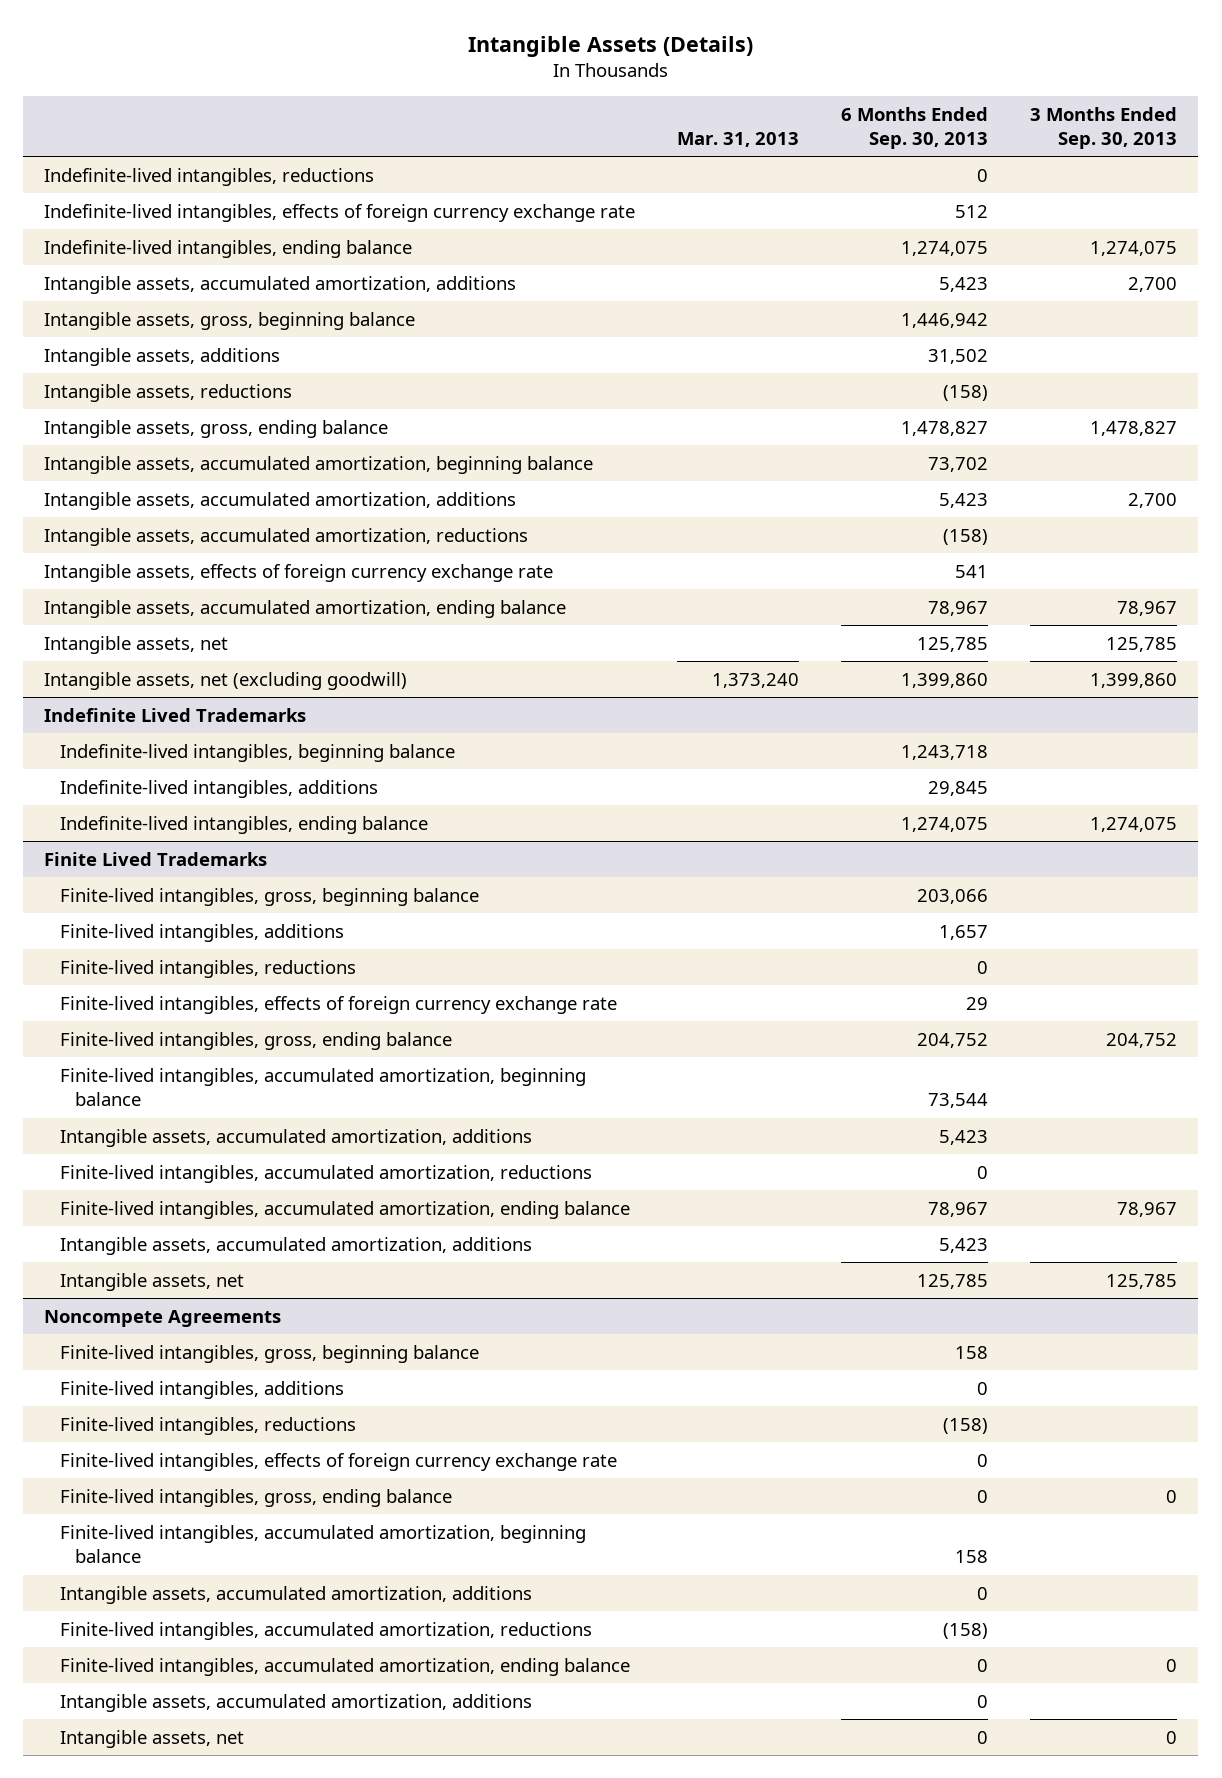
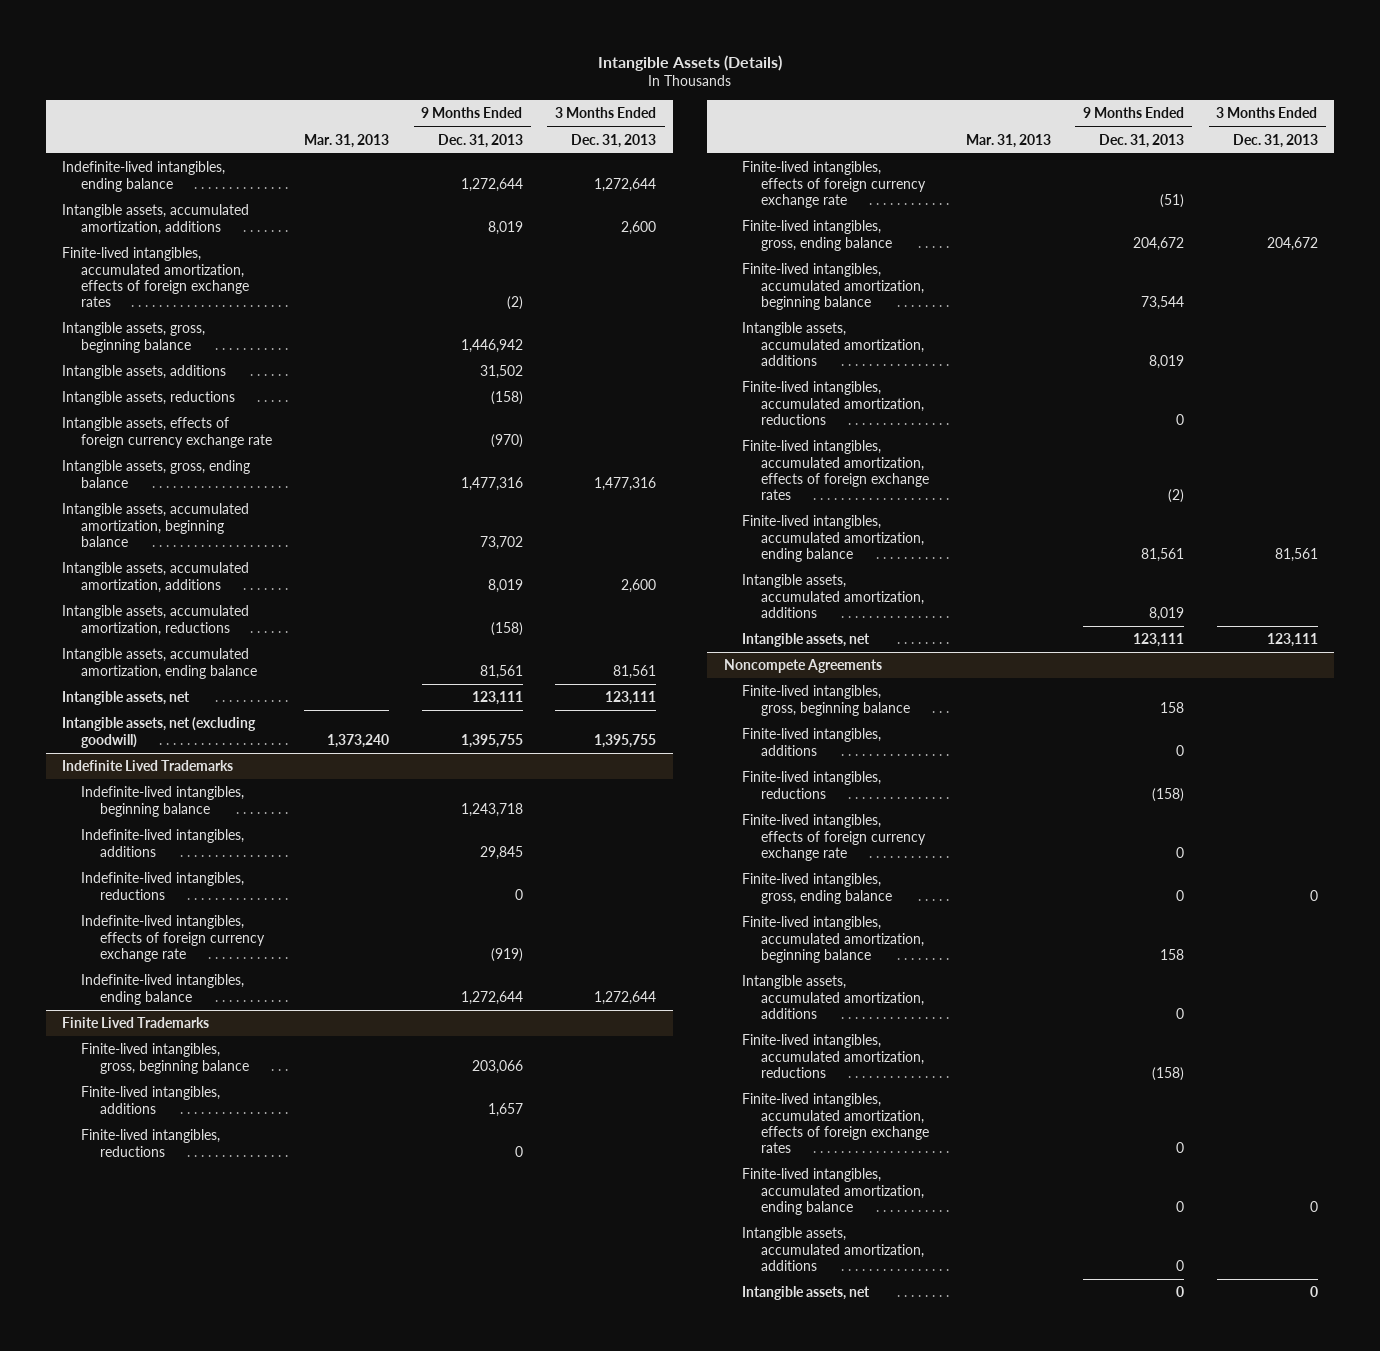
- | Mar. 31, 2013 | 6 Months Ended Sep. 30, 2013 | 3 Months Ended Sep. 30, 2013
+ | Mar. 31, 2013 | 9 Months Ended Dec. 31, 2013 | 3 Months Ended Dec. 31, 2013
- Indefinite-lived intangibles, reductions | | 0 |
- Indefinite-lived intangibles, effects of foreign currency exchange rate | | 512 |
+ Finite-lived intangibles, accumulated amortization, effects of foreign exchange rates | | (2) |
moved up: Intangible assets, effects of foreign currency exchange rate | | (970) |
@ Indefinite Lived Trademarks
+ Indefinite-lived intangibles, reductions | | 0 |
+ Indefinite-lived intangibles, effects of foreign currency exchange rate | | (919) |
@ Finite Lived Trademarks
+ Finite-lived intangibles, accumulated amortization, effects of foreign exchange rates | | (2) |
@ Noncompete Agreements
+ Finite-lived intangibles, accumulated amortization, effects of foreign exchange rates | | 0 |

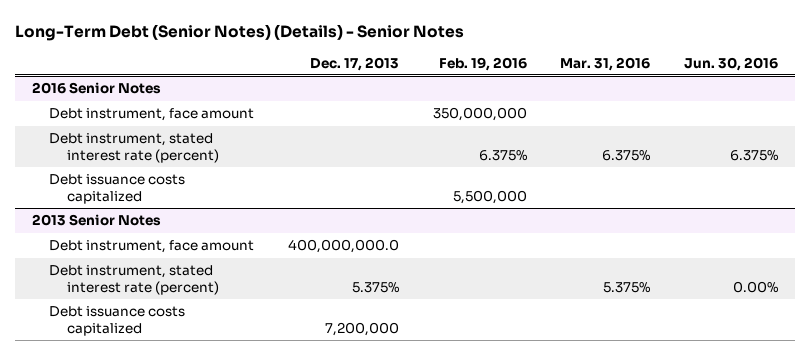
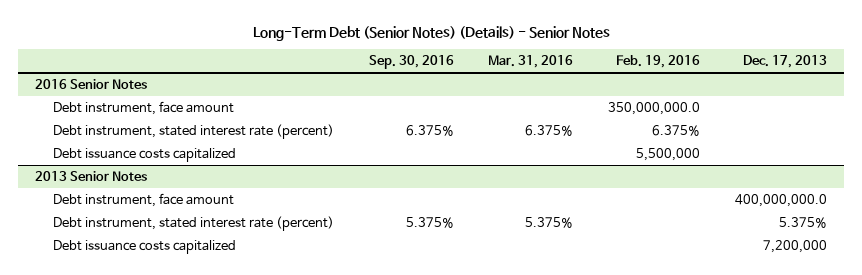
- | Dec. 17, 2013 | Feb. 19, 2016 | Mar. 31, 2016 | Jun. 30, 2016
+ | Sep. 30, 2016 | Mar. 31, 2016 | Feb. 19, 2016 | Dec. 17, 2013
@ 2016 Senior Notes
- Debt instrument, face amount | | 350,000,000 | |
+ Debt instrument, face amount | | | 350,000,000.0 |

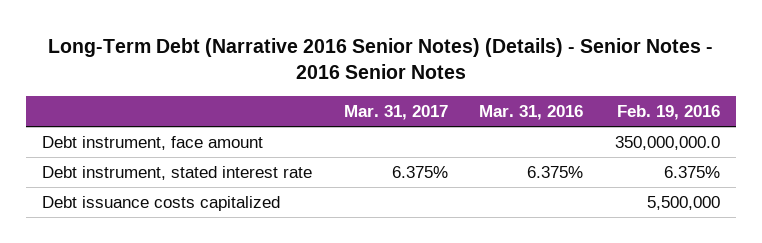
- Long-Term Debt (Senior Notes) (Details) - Senior Notes
+ Long-Term Debt (Narrative 2016 Senior Notes) (Details) - Senior Notes - 2016 Senior Notes
- | Sep. 30, 2016 | Mar. 31, 2016 | Feb. 19, 2016 | Dec. 17, 2013
+ | Mar. 31, 2017 | Mar. 31, 2016 | Feb. 19, 2016
- 2016 Senior Notes
- Debt instrument, stated interest rate (percent) | 6.375% | 6.375% | 6.375% |
+ Debt instrument, stated interest rate | 6.375% | 6.375% | 6.375%
- 2013 Senior Notes
- Debt instrument, face amount | | | | 400,000,000.0
- Debt instrument, stated interest rate (percent) | 5.375% | 5.375% | | 5.375%
- Debt issuance costs capitalized | | | | 7,200,000

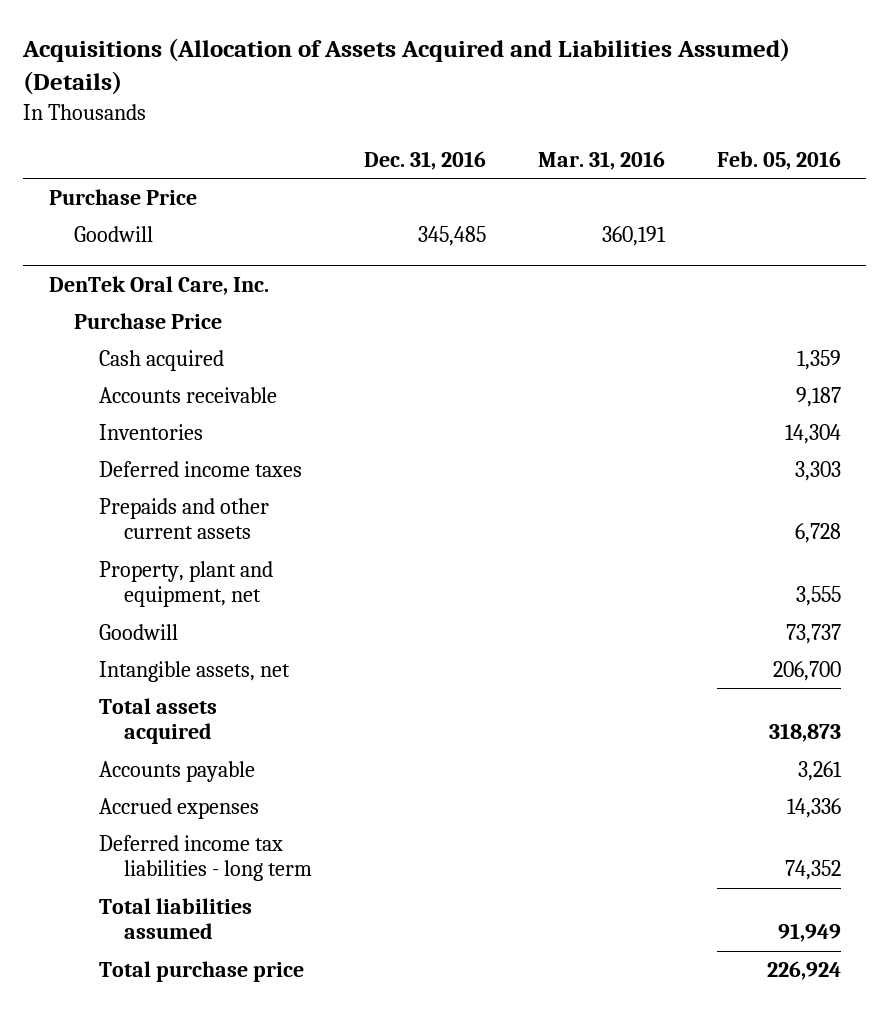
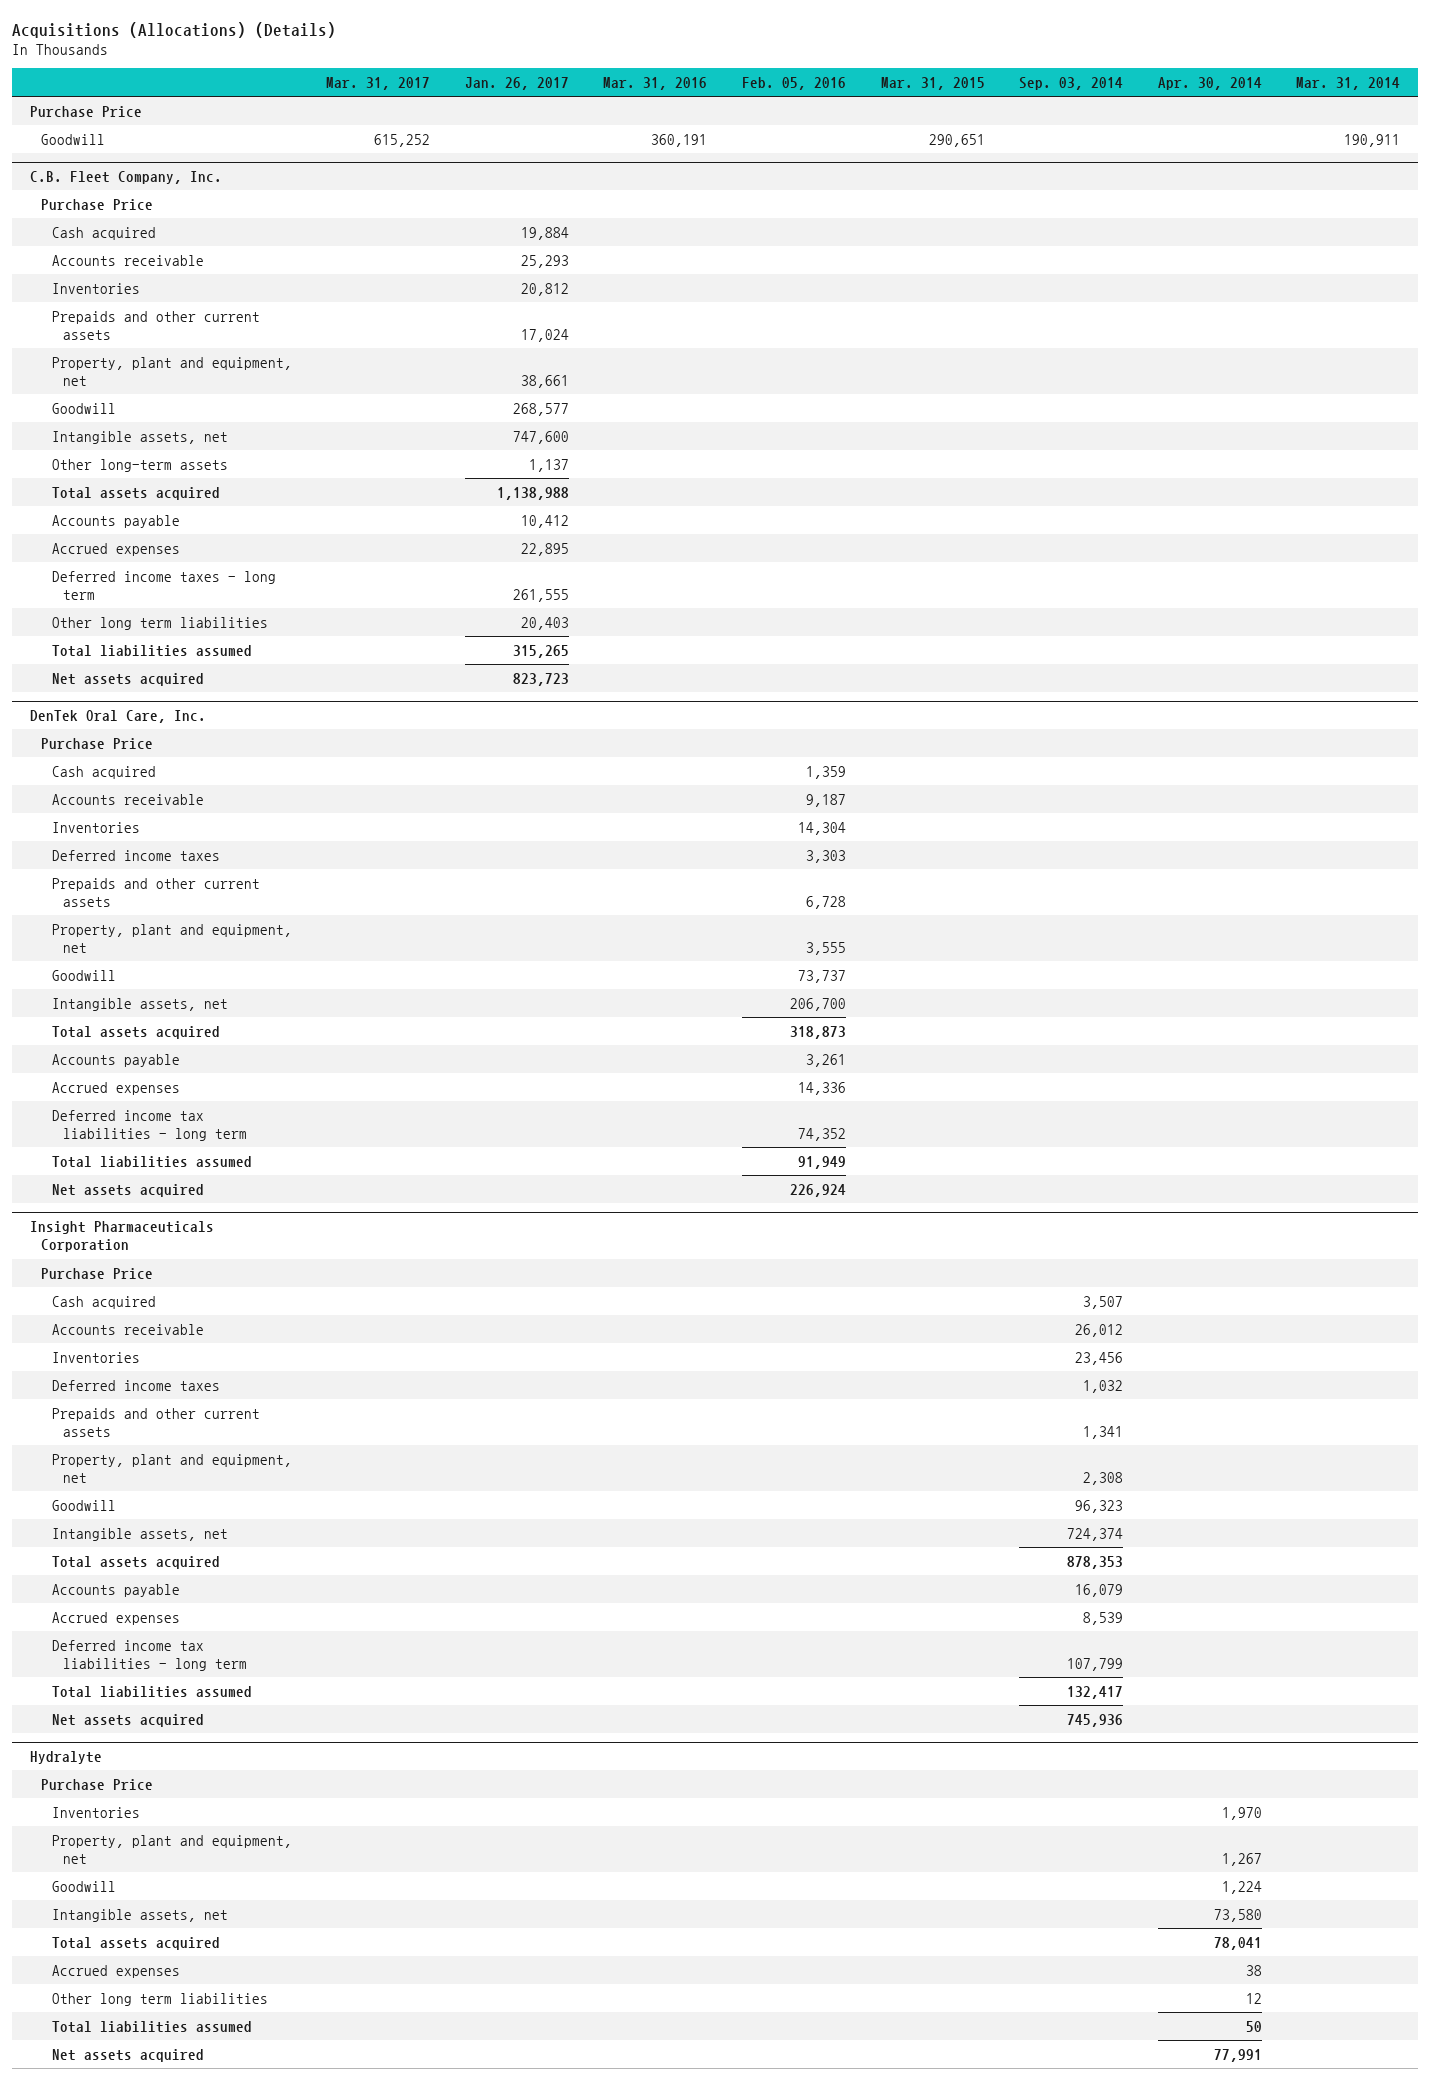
- Acquisitions (Allocation of Assets Acquired and Liabilities Assumed) (Details)
+ Acquisitions (Allocations) (Details)
- | Dec. 31, 2016 | Mar. 31, 2016 | Feb. 05, 2016
+ | Mar. 31, 2017 | Jan. 26, 2017 | Mar. 31, 2016 | Feb. 05, 2016 | Mar. 31, 2015 | Sep. 03, 2014 | Apr. 30, 2014 | Mar. 31, 2014
+ C.B. Fleet Company, Inc.
+ Purchase Price
+ Cash acquired | | 19,884 | | | | | |
+ Accounts receivable | | 25,293 | | | | | |
+ Inventories | | 20,812 | | | | | |
+ Prepaids and other current assets | | 17,024 | | | | | |
+ Property, plant and equipment, net | | 38,661 | | | | | |
+ Goodwill | | 268,577 | | | | | |
+ Intangible assets, net | | 747,600 | | | | | |
+ Other long-term assets | | 1,137 | | | | | |
+ Total assets acquired | | 1,138,988 | | | | | |
+ Accounts payable | | 10,412 | | | | | |
+ Accrued expenses | | 22,895 | | | | | |
+ Deferred income taxes - long term | | 261,555 | | | | | |
+ Other long term liabilities | | 20,403 | | | | | |
+ Total liabilities assumed | | 315,265 | | | | | |
+ Net assets acquired | | 823,723 | | | | | |
@ DenTek Oral Care, Inc.
- Total purchase price | | | 226,924
+ Net assets acquired | | | | 226,924 | | | |
+ Insight Pharmaceuticals Corporation
+ Purchase Price
+ Cash acquired | | | | | | 3,507 | |
+ Accounts receivable | | | | | | 26,012 | |
+ Inventories | | | | | | 23,456 | |
+ Deferred income taxes | | | | | | 1,032 | |
+ Prepaids and other current assets | | | | | | 1,341 | |
+ Property, plant and equipment, net | | | | | | 2,308 | |
+ Goodwill | | | | | | 96,323 | |
+ Intangible assets, net | | | | | | 724,374 | |
+ Total assets acquired | | | | | | 878,353 | |
+ Accounts payable | | | | | | 16,079 | |
+ Accrued expenses | | | | | | 8,539 | |
+ Deferred income tax liabilities - long term | | | | | | 107,799 | |
+ Total liabilities assumed | | | | | | 132,417 | |
+ Net assets acquired | | | | | | 745,936 | |
+ Hydralyte
+ Purchase Price
+ Inventories | | | | | | | 1,970 |
+ Property, plant and equipment, net | | | | | | | 1,267 |
+ Goodwill | | | | | | | 1,224 |
+ Intangible assets, net | | | | | | | 73,580 |
+ Total assets acquired | | | | | | | 78,041 |
+ Accrued expenses | | | | | | | 38 |
+ Other long term liabilities | | | | | | | 12 |
+ Total liabilities assumed | | | | | | | 50 |
+ Net assets acquired | | | | | | | 77,991 |

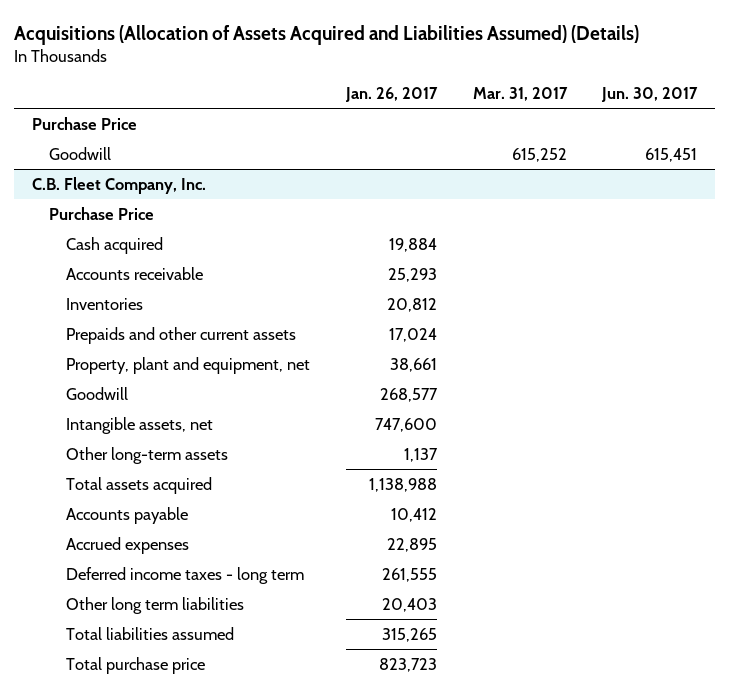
- Acquisitions (Allocations) (Details)
+ Acquisitions (Allocation of Assets Acquired and Liabilities Assumed) (Details)
- | Mar. 31, 2017 | Jan. 26, 2017 | Mar. 31, 2016 | Feb. 05, 2016 | Mar. 31, 2015 | Sep. 03, 2014 | Apr. 30, 2014 | Mar. 31, 2014
+ | Jan. 26, 2017 | Mar. 31, 2017 | Jun. 30, 2017
@ C.B. Fleet Company, Inc.
- Net assets acquired | | 823,723 | | | | | |
- DenTek Oral Care, Inc.
- Purchase Price
- Cash acquired | | | | 1,359 | | | |
- Accounts receivable | | | | 9,187 | | | |
- Inventories | | | | 14,304 | | | |
- Deferred income taxes | | | | 3,303 | | | |
- Prepaids and other current assets | | | | 6,728 | | | |
- Property, plant and equipment, net | | | | 3,555 | | | |
- Goodwill | | | | 73,737 | | | |
- Intangible assets, net | | | | 206,700 | | | |
- Total assets acquired | | | | 318,873 | | | |
- Accounts payable | | | | 3,261 | | | |
- Accrued expenses | | | | 14,336 | | | |
- Deferred income tax liabilities - long term | | | | 74,352 | | | |
- Total liabilities assumed | | | | 91,949 | | | |
- Net assets acquired | | | | 226,924 | | | |
- Insight Pharmaceuticals Corporation
- Purchase Price
- Cash acquired | | | | | | 3,507 | |
- Accounts receivable | | | | | | 26,012 | |
- Inventories | | | | | | 23,456 | |
- Deferred income taxes | | | | | | 1,032 | |
- Prepaids and other current assets | | | | | | 1,341 | |
- Property, plant and equipment, net | | | | | | 2,308 | |
- Goodwill | | | | | | 96,323 | |
- Intangible assets, net | | | | | | 724,374 | |
- Total assets acquired | | | | | | 878,353 | |
- Accounts payable | | | | | | 16,079 | |
- Accrued expenses | | | | | | 8,539 | |
- Deferred income tax liabilities - long term | | | | | | 107,799 | |
- Total liabilities assumed | | | | | | 132,417 | |
- Net assets acquired | | | | | | 745,936 | |
- Hydralyte
- Purchase Price
- Inventories | | | | | | | 1,970 |
- Property, plant and equipment, net | | | | | | | 1,267 |
- Goodwill | | | | | | | 1,224 |
- Intangible assets, net | | | | | | | 73,580 |
- Total assets acquired | | | | | | | 78,041 |
- Accrued expenses | | | | | | | 38 |
- Other long term liabilities | | | | | | | 12 |
- Total liabilities assumed | | | | | | | 50 |
- Net assets acquired | | | | | | | 77,991 |
@ C.B. Fleet Company, Inc.
+ Total purchase price | 823,723 | |

